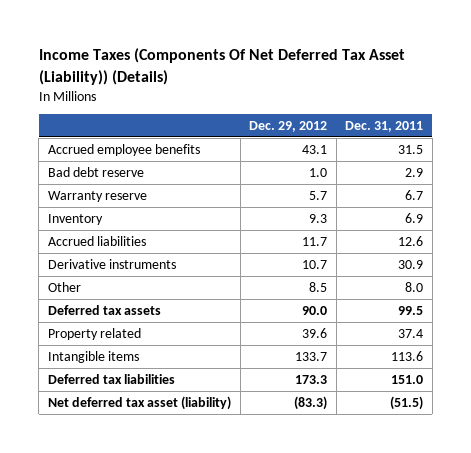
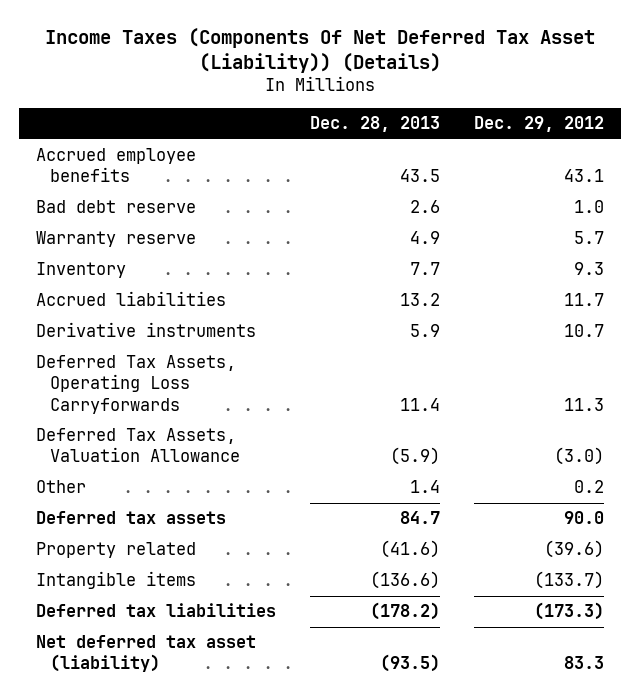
- | Dec. 29, 2012 | Dec. 31, 2011
+ | Dec. 28, 2013 | Dec. 29, 2012
- Other | 8.5 | 8.0
+ Deferred Tax Assets, Operating Loss Carryforwards | 11.4 | 11.3
+ Deferred Tax Assets, Valuation Allowance | (5.9) | (3.0)
+ Other | 1.4 | 0.2
- Property related | 39.6 | 37.4
- Intangible items | 133.7 | 113.6
- Deferred tax liabilities | 173.3 | 151.0
- Net deferred tax asset (liability) | (83.3) | (51.5)
+ Property related | (41.6) | (39.6)
+ Intangible items | (136.6) | (133.7)
+ Deferred tax liabilities | (178.2) | (173.3)
+ Net deferred tax asset (liability) | (93.5) | 83.3

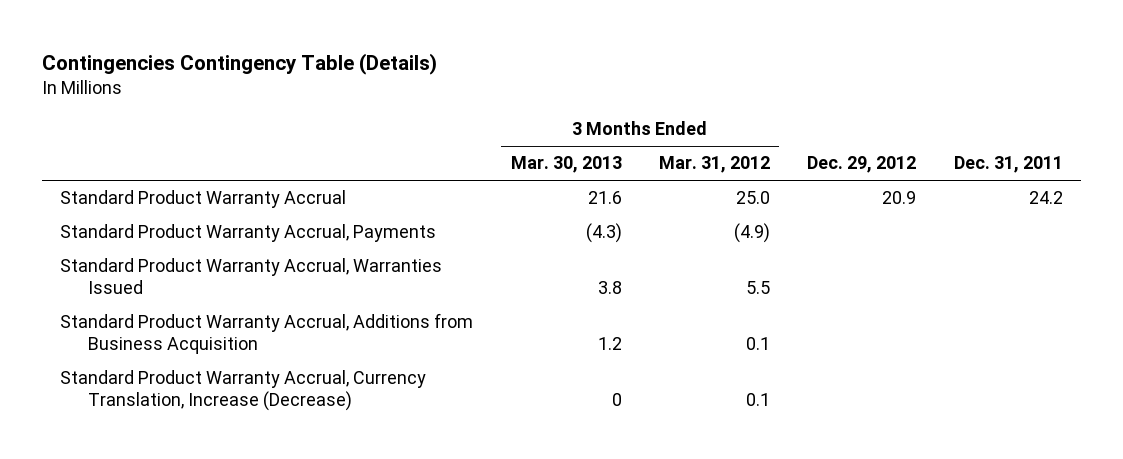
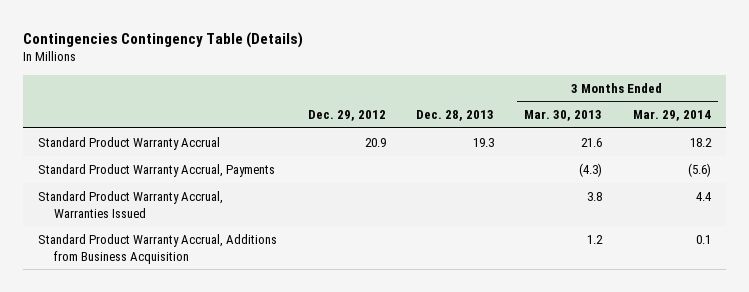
- | 3 Months Ended Mar. 30, 2013 | 3 Months Ended Mar. 31, 2012 | Dec. 29, 2012 | Dec. 31, 2011
+ | Dec. 29, 2012 | Dec. 28, 2013 | 3 Months Ended Mar. 30, 2013 | 3 Months Ended Mar. 29, 2014
- Standard Product Warranty Accrual, Currency Translation, Increase (Decrease) | 0 | 0.1 | |

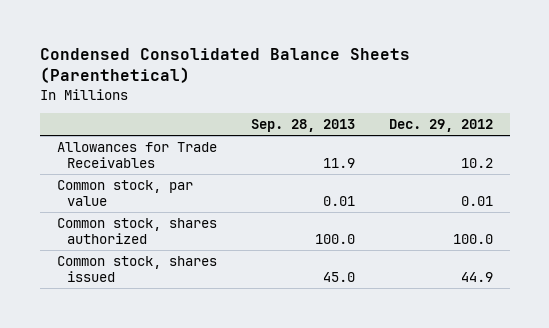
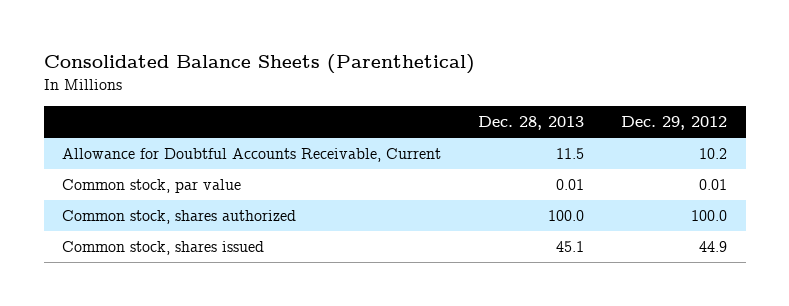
- Condensed Consolidated Balance Sheets (Parenthetical)
+ Consolidated Balance Sheets (Parenthetical)
- | Sep. 28, 2013 | Dec. 29, 2012
+ | Dec. 28, 2013 | Dec. 29, 2012
- Allowances for Trade Receivables | 11.9 | 10.2
+ Allowance for Doubtful Accounts Receivable, Current | 11.5 | 10.2

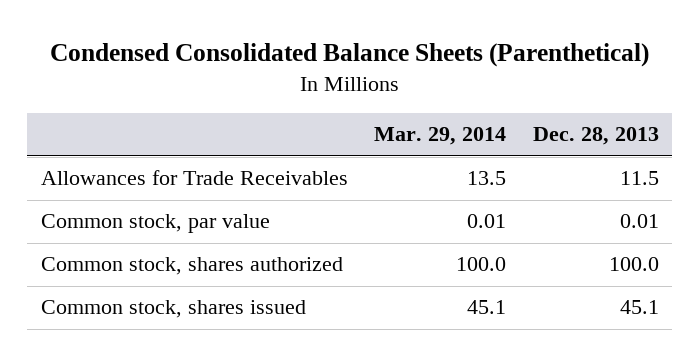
- Consolidated Balance Sheets (Parenthetical)
+ Condensed Consolidated Balance Sheets (Parenthetical)
- | Dec. 28, 2013 | Dec. 29, 2012
+ | Mar. 29, 2014 | Dec. 28, 2013
- Allowance for Doubtful Accounts Receivable, Current | 11.5 | 10.2
+ Allowances for Trade Receivables | 13.5 | 11.5

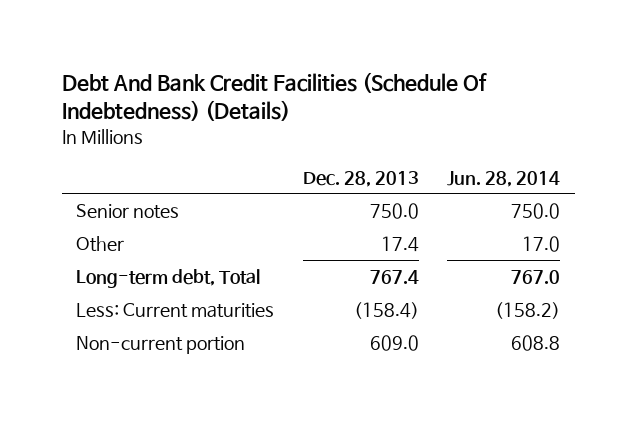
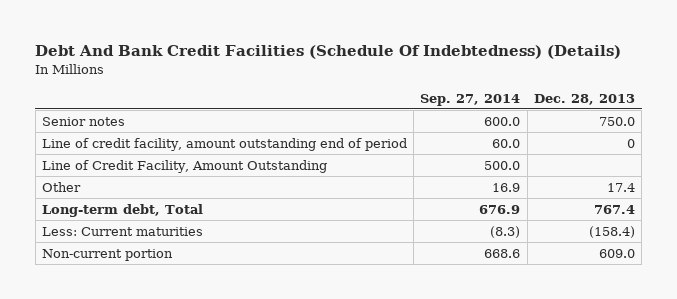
- | Dec. 28, 2013 | Jun. 28, 2014
+ | Sep. 27, 2014 | Dec. 28, 2013
+ Line of credit facility, amount outstanding end of period | 60.0 | 0
+ Line of Credit Facility, Amount Outstanding | 500.0 |

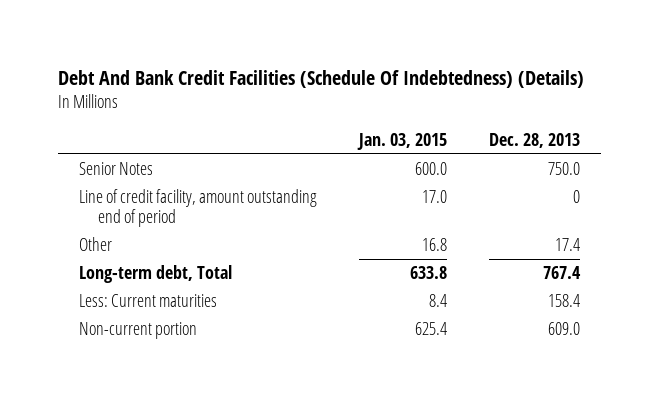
- | Sep. 27, 2014 | Dec. 28, 2013
+ | Jan. 03, 2015 | Dec. 28, 2013
- Senior notes | 600.0 | 750.0
+ Senior Notes | 600.0 | 750.0
- Line of Credit Facility, Amount Outstanding | 500.0 |
- Less: Current maturities | (8.3) | (158.4)
+ Less: Current maturities | 8.4 | 158.4

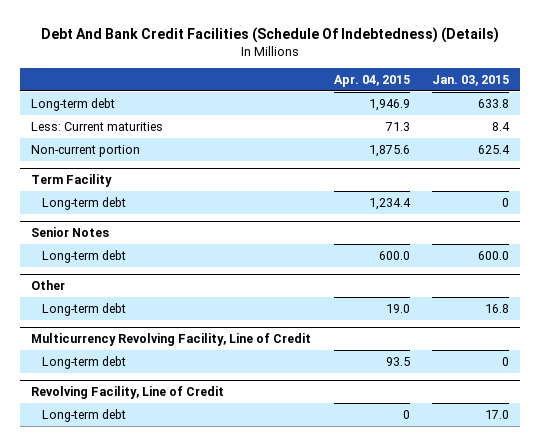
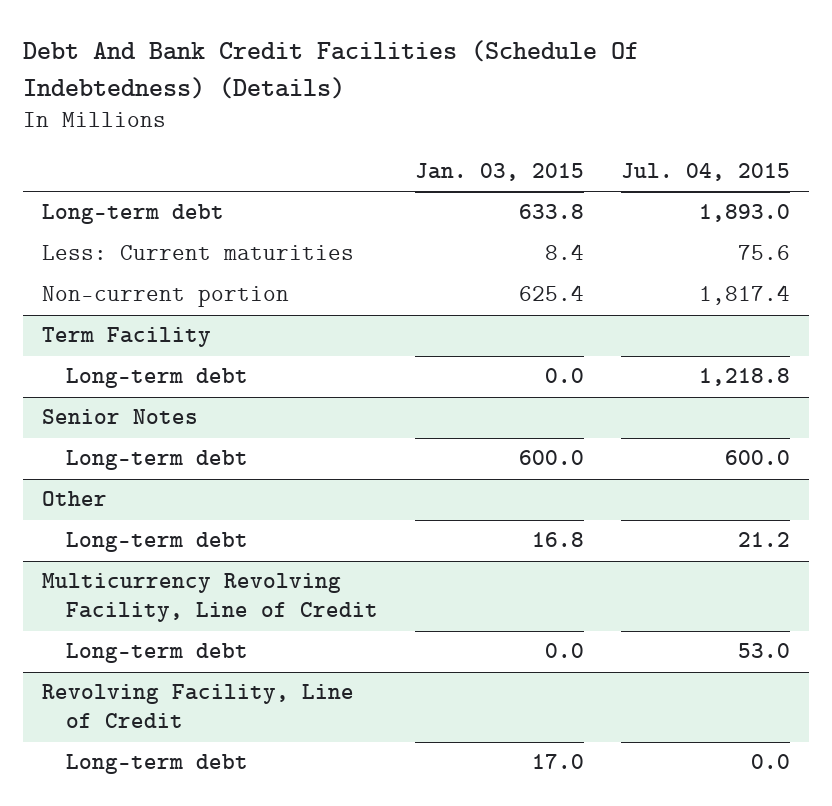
- | Apr. 04, 2015 | Jan. 03, 2015
+ | Jan. 03, 2015 | Jul. 04, 2015
@ Term Facility
- Long-term debt | 1,234.4 | 0
+ Long-term debt | 0.0 | 1,218.8
@ Multicurrency Revolving Facility, Line of Credit
- Long-term debt | 93.5 | 0
+ Long-term debt | 0.0 | 53.0

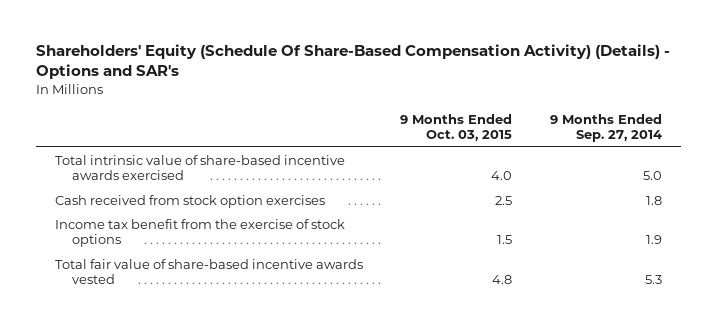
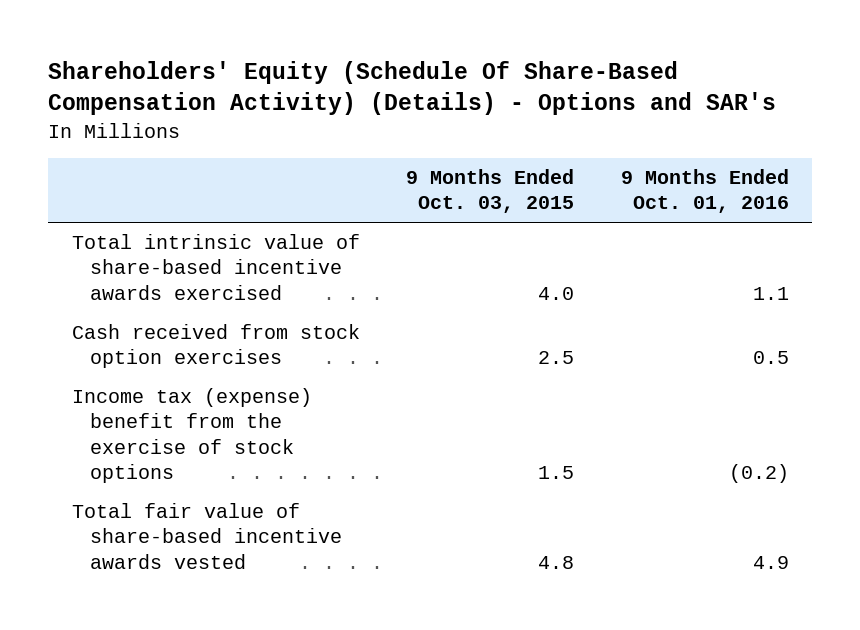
- | 9 Months Ended Oct. 03, 2015 | 9 Months Ended Sep. 27, 2014
+ | 9 Months Ended Oct. 03, 2015 | 9 Months Ended Oct. 01, 2016
- Income tax benefit from the exercise of stock options | 1.5 | 1.9
+ Income tax (expense) benefit from the exercise of stock options | 1.5 | (0.2)

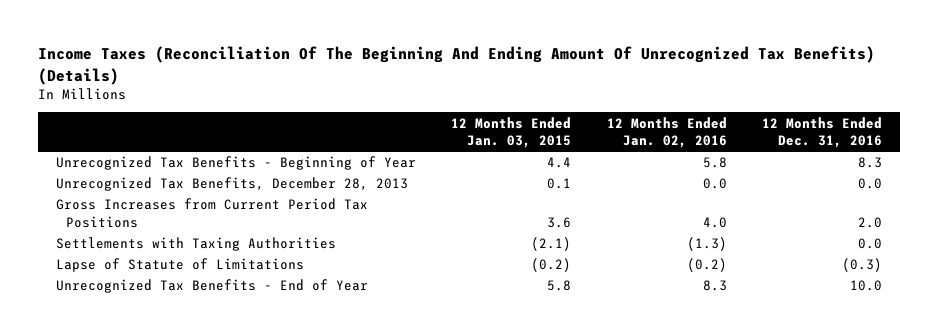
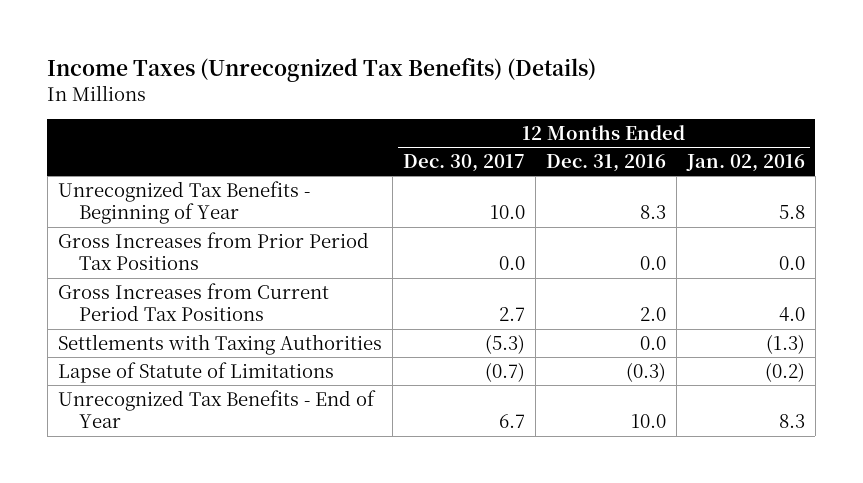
- Income Taxes (Reconciliation Of The Beginning And Ending Amount Of Unrecognized Tax Benefits) (Details)
+ Income Taxes (Unrecognized Tax Benefits) (Details)
- | 12 Months Ended Jan. 03, 2015 | 12 Months Ended Jan. 02, 2016 | 12 Months Ended Dec. 31, 2016
+ | 12 Months Ended Dec. 30, 2017 | 12 Months Ended Dec. 31, 2016 | 12 Months Ended Jan. 02, 2016
- Unrecognized Tax Benefits, December 28, 2013 | 0.1 | 0.0 | 0.0
+ Gross Increases from Prior Period Tax Positions | 0.0 | 0.0 | 0.0

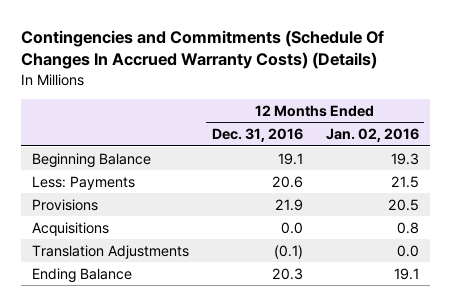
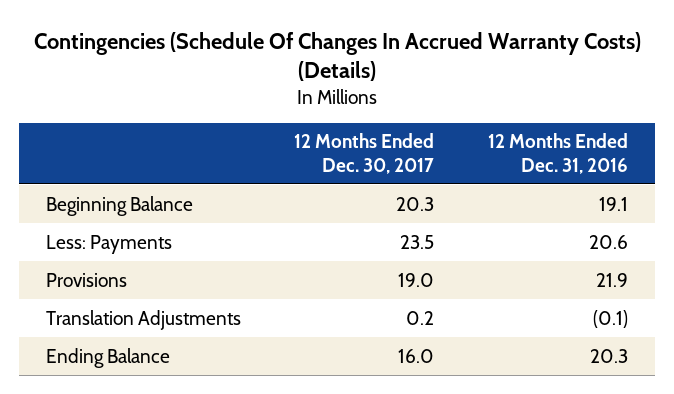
- Contingencies and Commitments (Schedule Of Changes In Accrued Warranty Costs) (Details)
+ Contingencies (Schedule Of Changes In Accrued Warranty Costs) (Details)
- | 12 Months Ended Dec. 31, 2016 | 12 Months Ended Jan. 02, 2016
+ | 12 Months Ended Dec. 30, 2017 | 12 Months Ended Dec. 31, 2016
- Acquisitions | 0.0 | 0.8

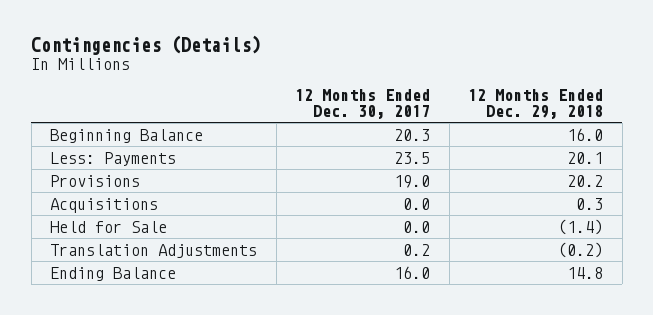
- Contingencies (Schedule Of Changes In Accrued Warranty Costs) (Details)
+ Contingencies (Details)
- | 12 Months Ended Dec. 30, 2017 | 12 Months Ended Dec. 31, 2016
+ | 12 Months Ended Dec. 30, 2017 | 12 Months Ended Dec. 29, 2018
+ Acquisitions | 0.0 | 0.3
+ Held for Sale | 0.0 | (1.4)

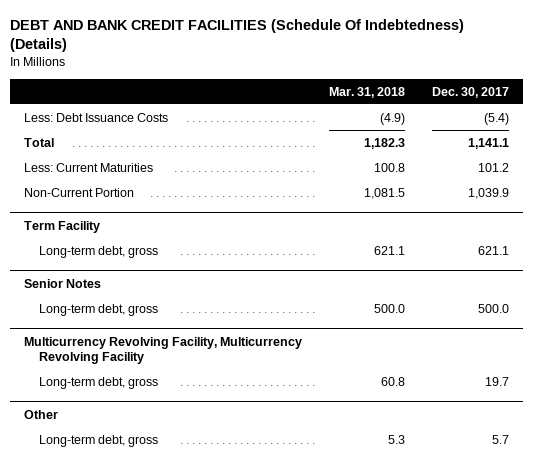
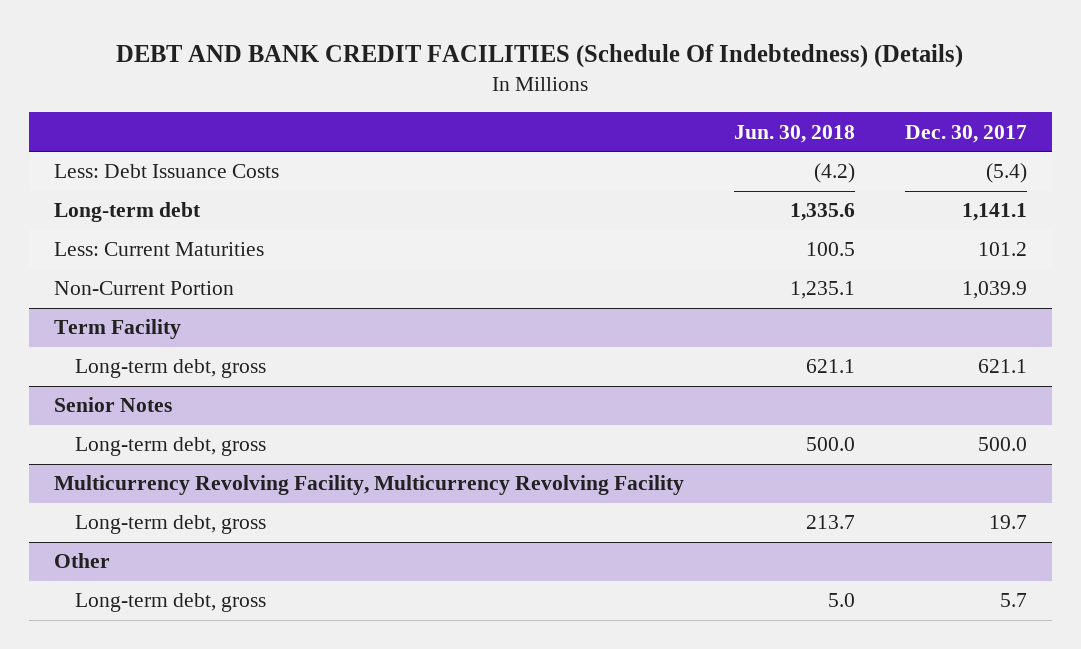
- | Mar. 31, 2018 | Dec. 30, 2017
+ | Jun. 30, 2018 | Dec. 30, 2017
- Total | 1,182.3 | 1,141.1
+ Long-term debt | 1,335.6 | 1,141.1

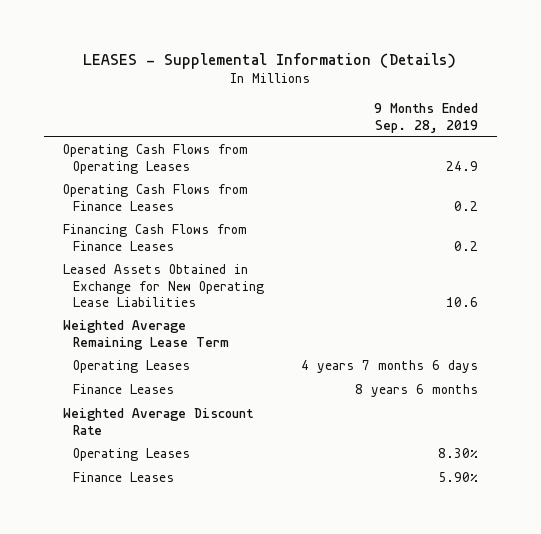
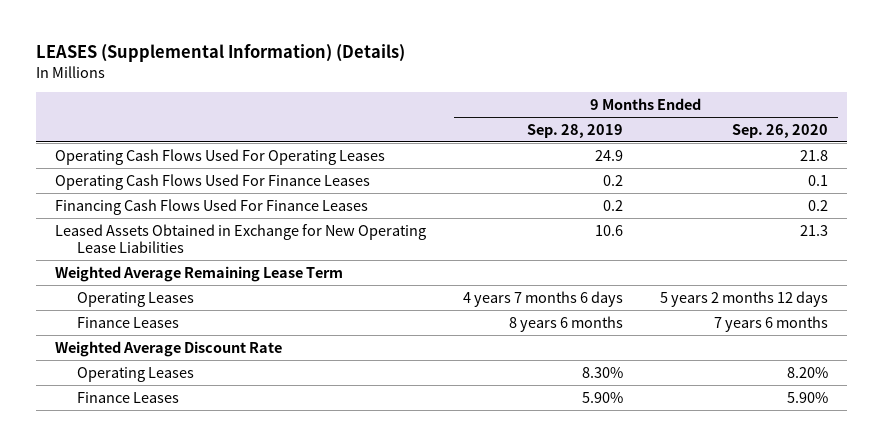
- LEASES - Supplemental Information (Details)
+ LEASES (Supplemental Information) (Details)
- | 9 Months Ended Sep. 28, 2019
+ | 9 Months Ended Sep. 28, 2019 | 9 Months Ended Sep. 26, 2020
- Operating Cash Flows from Operating Leases | 24.9
- Operating Cash Flows from Finance Leases | 0.2
- Financing Cash Flows from Finance Leases | 0.2
+ Operating Cash Flows Used For Operating Leases | 24.9 | 21.8
+ Operating Cash Flows Used For Finance Leases | 0.2 | 0.1
+ Financing Cash Flows Used For Finance Leases | 0.2 | 0.2

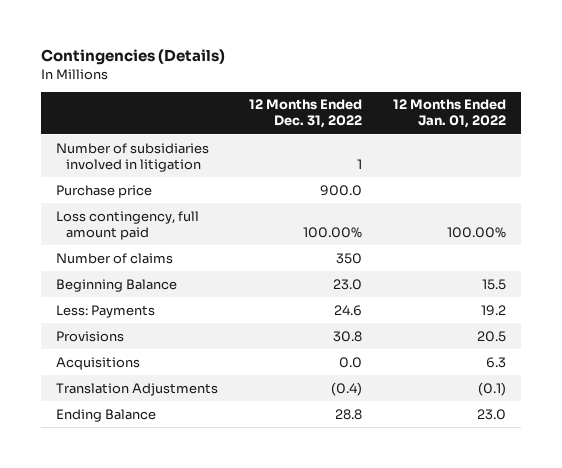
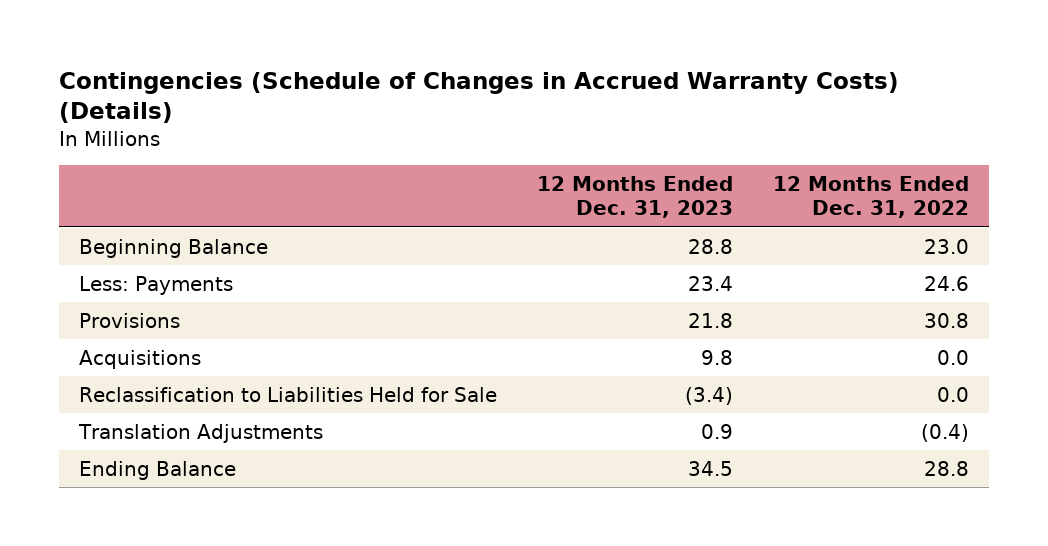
- Contingencies (Details)
+ Contingencies (Schedule of Changes in Accrued Warranty Costs) (Details)
- | 12 Months Ended Dec. 31, 2022 | 12 Months Ended Jan. 01, 2022
+ | 12 Months Ended Dec. 31, 2023 | 12 Months Ended Dec. 31, 2022
- Number of subsidiaries involved in litigation | 1 |
- Purchase price | 900.0 |
- Loss contingency, full amount paid | 100.00% | 100.00%
- Number of claims | 350 |
+ Reclassification to Liabilities Held for Sale | (3.4) | 0.0

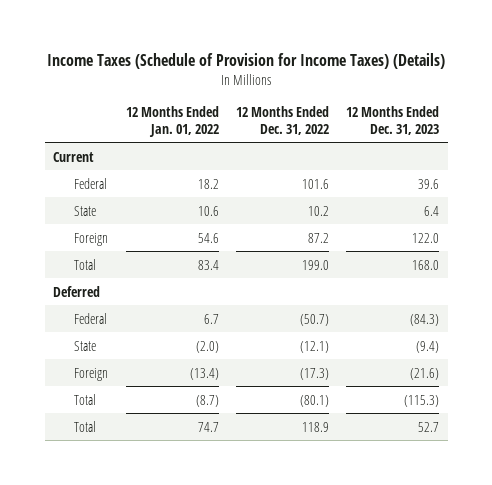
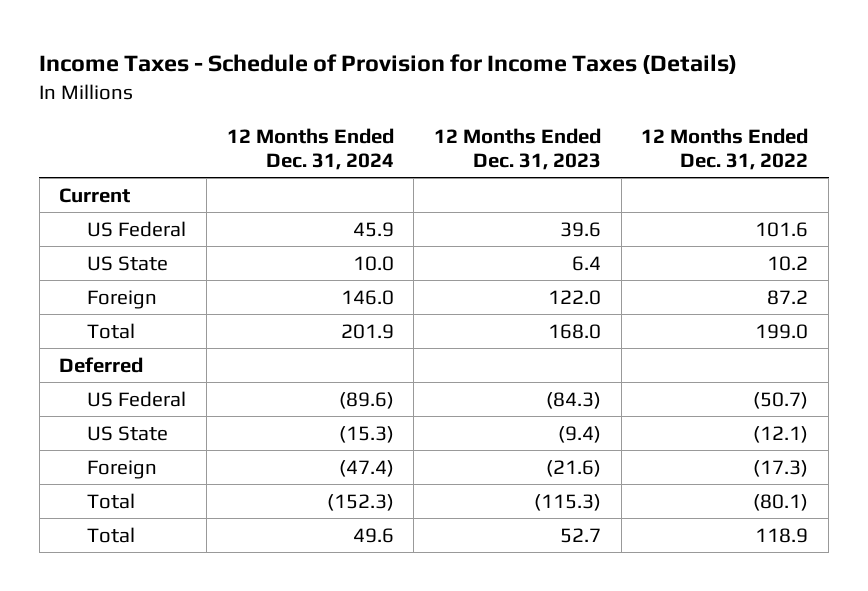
- Income Taxes (Schedule of Provision for Income Taxes) (Details)
+ Income Taxes - Schedule of Provision for Income Taxes (Details)
- | 12 Months Ended Jan. 01, 2022 | 12 Months Ended Dec. 31, 2022 | 12 Months Ended Dec. 31, 2023
+ | 12 Months Ended Dec. 31, 2024 | 12 Months Ended Dec. 31, 2023 | 12 Months Ended Dec. 31, 2022
- Federal | 18.2 | 101.6 | 39.6
- State | 10.6 | 10.2 | 6.4
+ US Federal | 45.9 | 39.6 | 101.6
+ US State | 10.0 | 6.4 | 10.2
- Federal | 6.7 | (50.7) | (84.3)
- State | (2.0) | (12.1) | (9.4)
+ US Federal | (89.6) | (84.3) | (50.7)
+ US State | (15.3) | (9.4) | (12.1)

